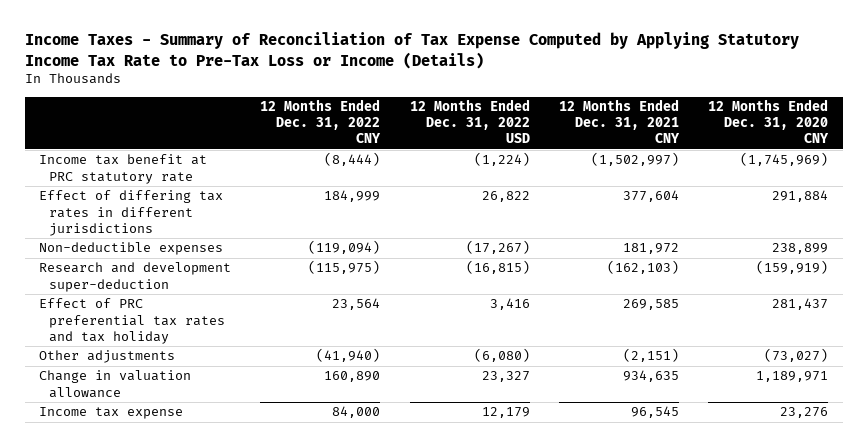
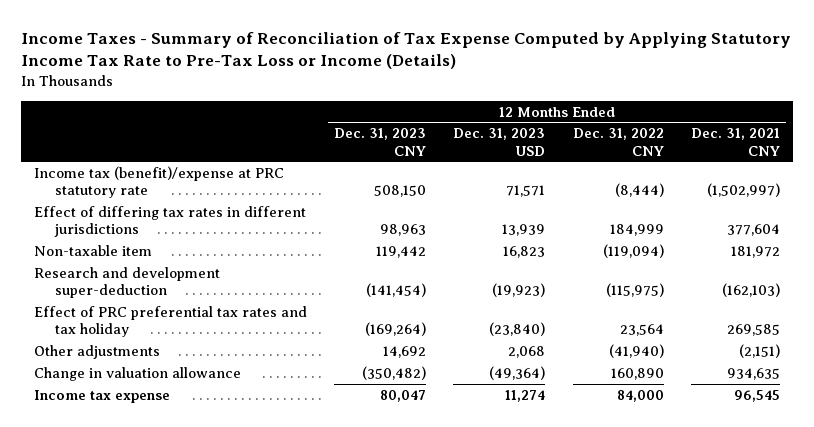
- | 12 Months Ended Dec. 31, 2022 CNY | 12 Months Ended Dec. 31, 2022 USD | 12 Months Ended Dec. 31, 2021 CNY | 12 Months Ended Dec. 31, 2020 CNY
+ | 12 Months Ended Dec. 31, 2023 CNY | 12 Months Ended Dec. 31, 2023 USD | 12 Months Ended Dec. 31, 2022 CNY | 12 Months Ended Dec. 31, 2021 CNY
- Income tax benefit at PRC statutory rate | (8,444) | (1,224) | (1,502,997) | (1,745,969)
+ Income tax (benefit)/expense at PRC statutory rate | 508,150 | 71,571 | (8,444) | (1,502,997)
- Non-deductible expenses | (119,094) | (17,267) | 181,972 | 238,899
+ Non-taxable item | 119,442 | 16,823 | (119,094) | 181,972

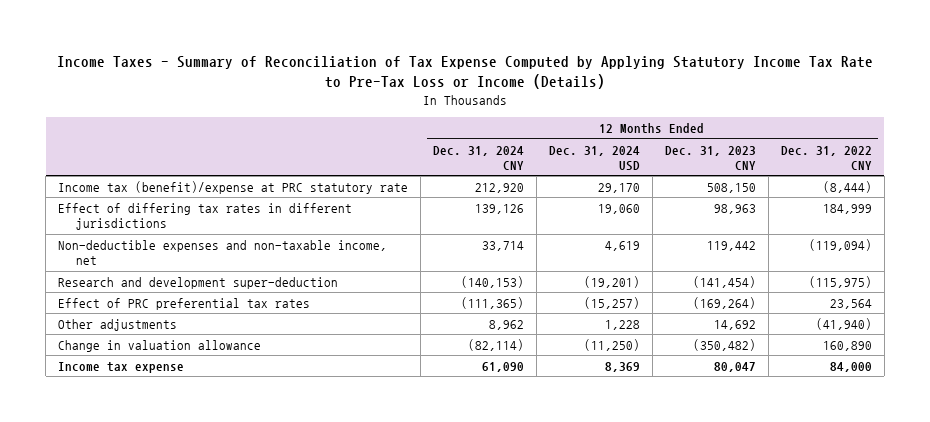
- | 12 Months Ended Dec. 31, 2023 CNY | 12 Months Ended Dec. 31, 2023 USD | 12 Months Ended Dec. 31, 2022 CNY | 12 Months Ended Dec. 31, 2021 CNY
+ | 12 Months Ended Dec. 31, 2024 CNY | 12 Months Ended Dec. 31, 2024 USD | 12 Months Ended Dec. 31, 2023 CNY | 12 Months Ended Dec. 31, 2022 CNY
- Non-taxable item | 119,442 | 16,823 | (119,094) | 181,972
+ Non-deductible expenses and non-taxable income, net | 33,714 | 4,619 | 119,442 | (119,094)
- Effect of PRC preferential tax rates and tax holiday | (169,264) | (23,840) | 23,564 | 269,585
+ Effect of PRC preferential tax rates | (111,365) | (15,257) | (169,264) | 23,564

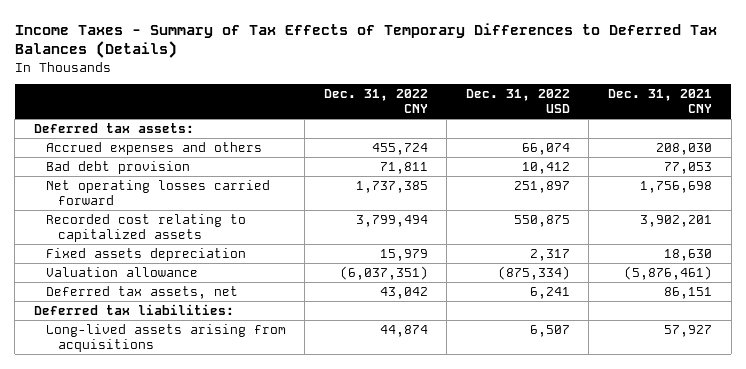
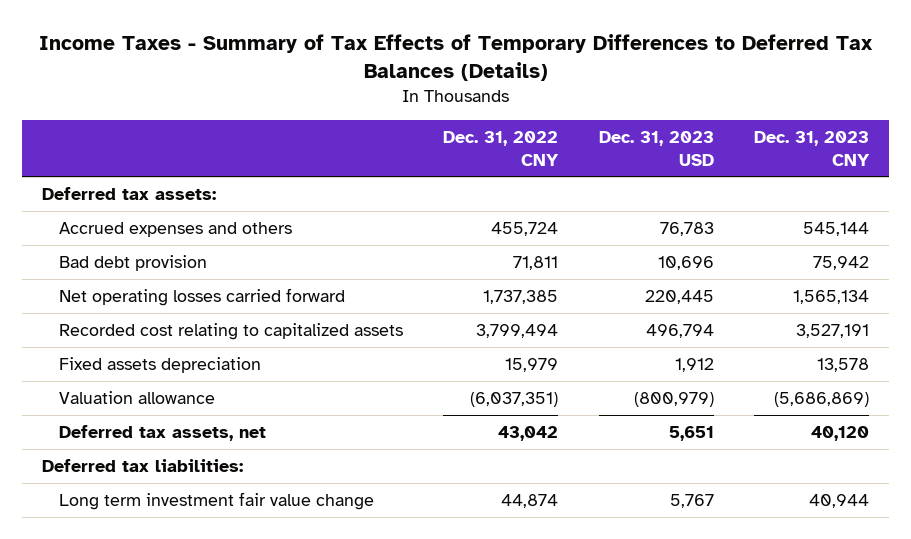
- | Dec. 31, 2022 CNY | Dec. 31, 2022 USD | Dec. 31, 2021 CNY
+ | Dec. 31, 2022 CNY | Dec. 31, 2023 USD | Dec. 31, 2023 CNY
- Long-lived assets arising from acquisitions | 44,874 | 6,507 | 57,927
+ Long term investment fair value change | 44,874 | 5,767 | 40,944

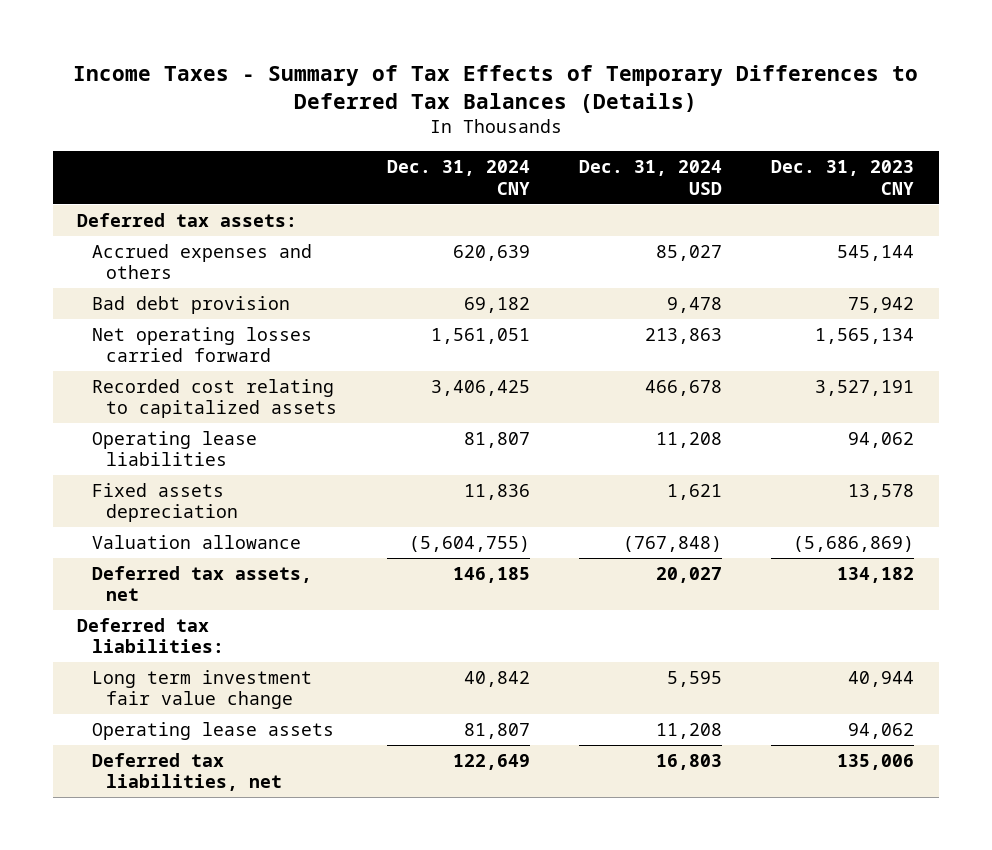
- | Dec. 31, 2022 CNY | Dec. 31, 2023 USD | Dec. 31, 2023 CNY
+ | Dec. 31, 2024 CNY | Dec. 31, 2024 USD | Dec. 31, 2023 CNY
+ Operating lease liabilities | 81,807 | 11,208 | 94,062
- Deferred tax assets, net | 43,042 | 5,651 | 40,120
+ Deferred tax assets, net | 146,185 | 20,027 | 134,182
+ Operating lease assets | 81,807 | 11,208 | 94,062
+ Deferred tax liabilities, net | 122,649 | 16,803 | 135,006

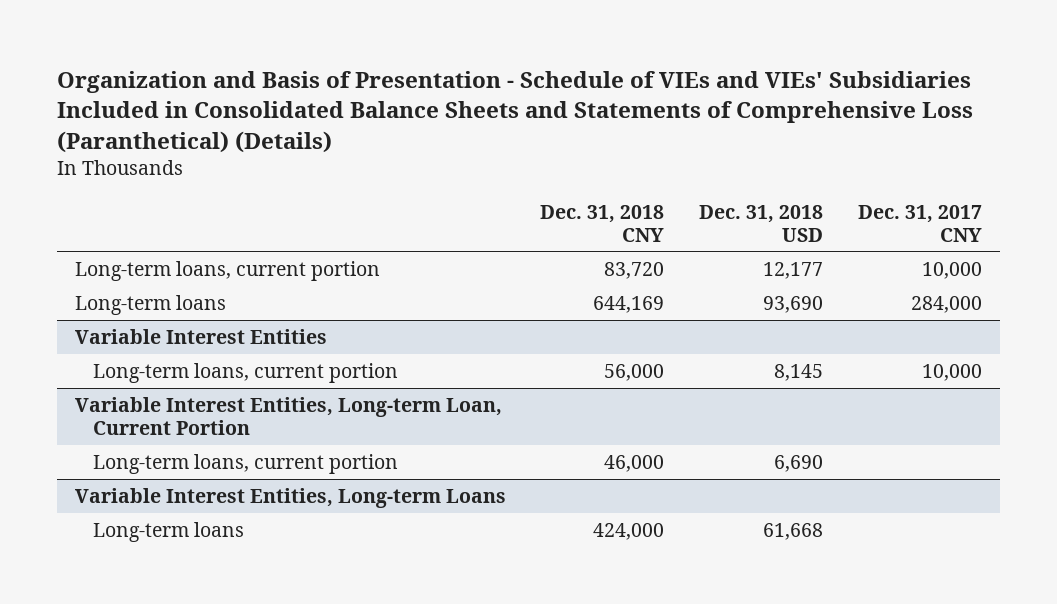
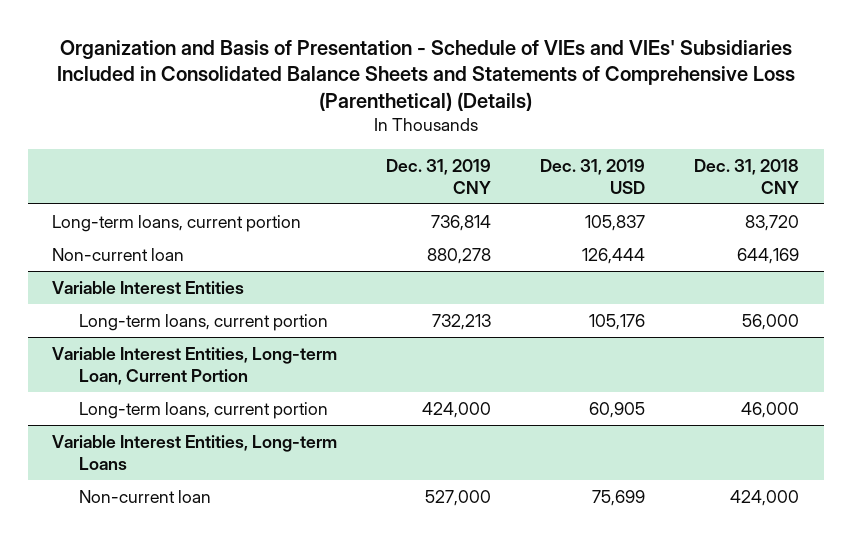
- Organization and Basis of Presentation - Schedule of VIEs and VIEs' Subsidiaries Included in Consolidated Balance Sheets and Statements of Comprehensive Loss (Paranthetical) (Details)
+ Organization and Basis of Presentation - Schedule of VIEs and VIEs' Subsidiaries Included in Consolidated Balance Sheets and Statements of Comprehensive Loss (Parenthetical) (Details)
- | Dec. 31, 2018 CNY | Dec. 31, 2018 USD | Dec. 31, 2017 CNY
+ | Dec. 31, 2019 CNY | Dec. 31, 2019 USD | Dec. 31, 2018 CNY
- Long-term loans | 644,169 | 93,690 | 284,000
+ Non-current loan | 880,278 | 126,444 | 644,169
@ Variable Interest Entities, Long-term Loans
- Long-term loans | 424,000 | 61,668 |
+ Non-current loan | 527,000 | 75,699 | 424,000

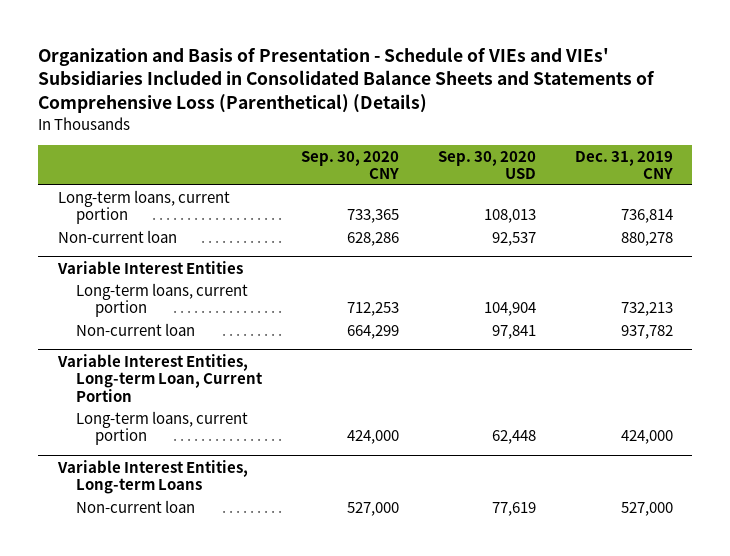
- | Dec. 31, 2019 CNY | Dec. 31, 2019 USD | Dec. 31, 2018 CNY
+ | Sep. 30, 2020 CNY | Sep. 30, 2020 USD | Dec. 31, 2019 CNY
@ Variable Interest Entities
+ Non-current loan | 664,299 | 97,841 | 937,782

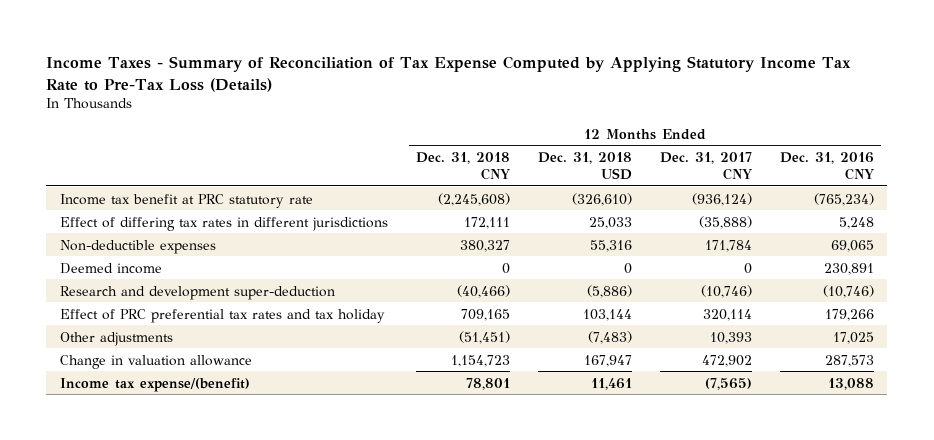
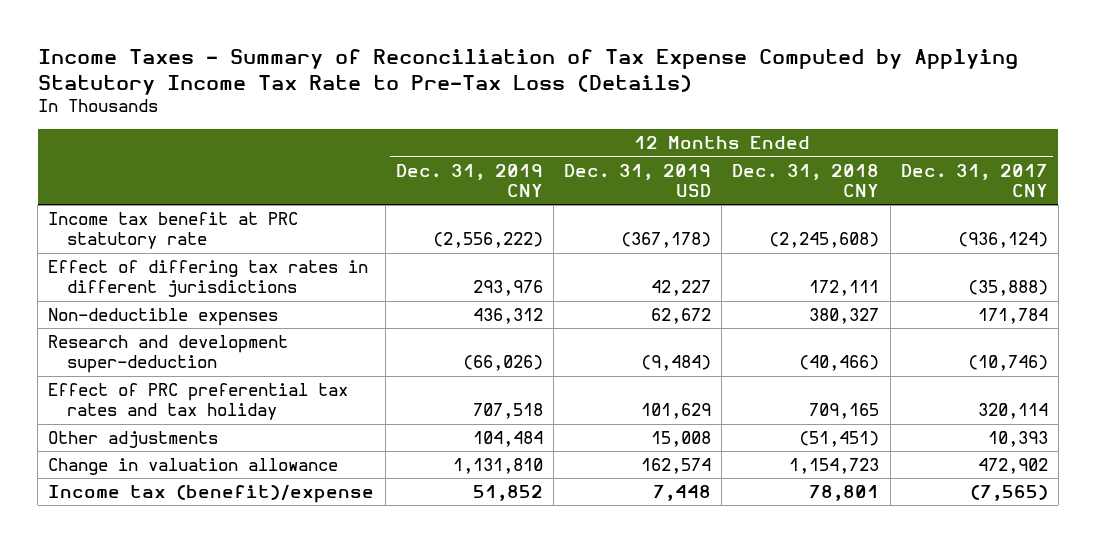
- | 12 Months Ended Dec. 31, 2018 CNY | 12 Months Ended Dec. 31, 2018 USD | 12 Months Ended Dec. 31, 2017 CNY | 12 Months Ended Dec. 31, 2016 CNY
+ | 12 Months Ended Dec. 31, 2019 CNY | 12 Months Ended Dec. 31, 2019 USD | 12 Months Ended Dec. 31, 2018 CNY | 12 Months Ended Dec. 31, 2017 CNY
- Deemed income | 0 | 0 | 0 | 230,891
- Income tax expense/(benefit) | 78,801 | 11,461 | (7,565) | 13,088
+ Income tax (benefit)/expense | 51,852 | 7,448 | 78,801 | (7,565)

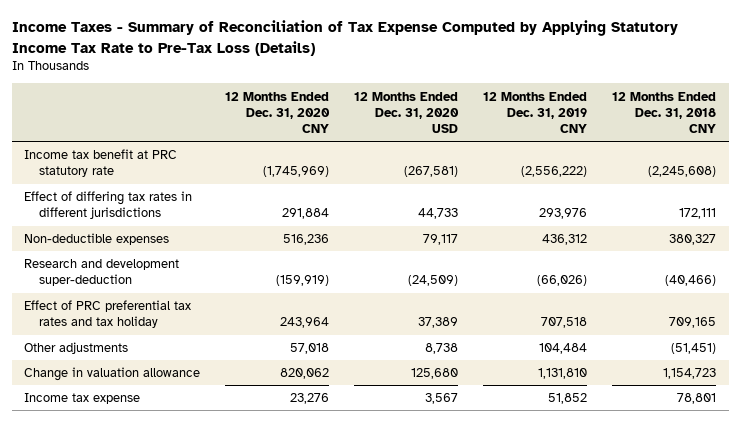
- | 12 Months Ended Dec. 31, 2019 CNY | 12 Months Ended Dec. 31, 2019 USD | 12 Months Ended Dec. 31, 2018 CNY | 12 Months Ended Dec. 31, 2017 CNY
+ | 12 Months Ended Dec. 31, 2020 CNY | 12 Months Ended Dec. 31, 2020 USD | 12 Months Ended Dec. 31, 2019 CNY | 12 Months Ended Dec. 31, 2018 CNY
- Income tax (benefit)/expense | 51,852 | 7,448 | 78,801 | (7,565)
+ Income tax expense | 23,276 | 3,567 | 51,852 | 78,801

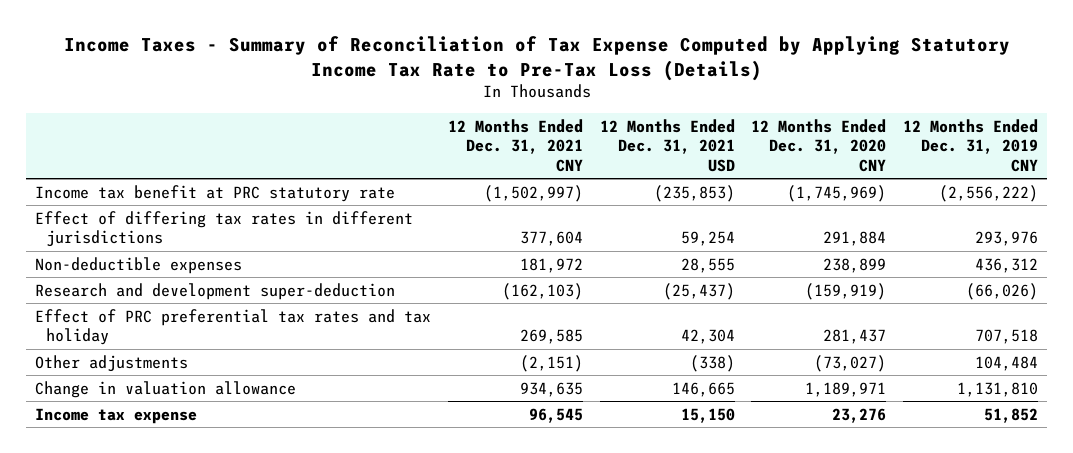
- | 12 Months Ended Dec. 31, 2020 CNY | 12 Months Ended Dec. 31, 2020 USD | 12 Months Ended Dec. 31, 2019 CNY | 12 Months Ended Dec. 31, 2018 CNY
+ | 12 Months Ended Dec. 31, 2021 CNY | 12 Months Ended Dec. 31, 2021 USD | 12 Months Ended Dec. 31, 2020 CNY | 12 Months Ended Dec. 31, 2019 CNY
- Non-deductible expenses | 516,236 | 79,117 | 436,312 | 380,327
+ Non-deductible expenses | 181,972 | 28,555 | 238,899 | 436,312
- Effect of PRC preferential tax rates and tax holiday | 243,964 | 37,389 | 707,518 | 709,165
- Other adjustments | 57,018 | 8,738 | 104,484 | (51,451)
- Change in valuation allowance | 820,062 | 125,680 | 1,131,810 | 1,154,723
+ Effect of PRC preferential tax rates and tax holiday | 269,585 | 42,304 | 281,437 | 707,518
+ Other adjustments | (2,151) | (338) | (73,027) | 104,484
+ Change in valuation allowance | 934,635 | 146,665 | 1,189,971 | 1,131,810

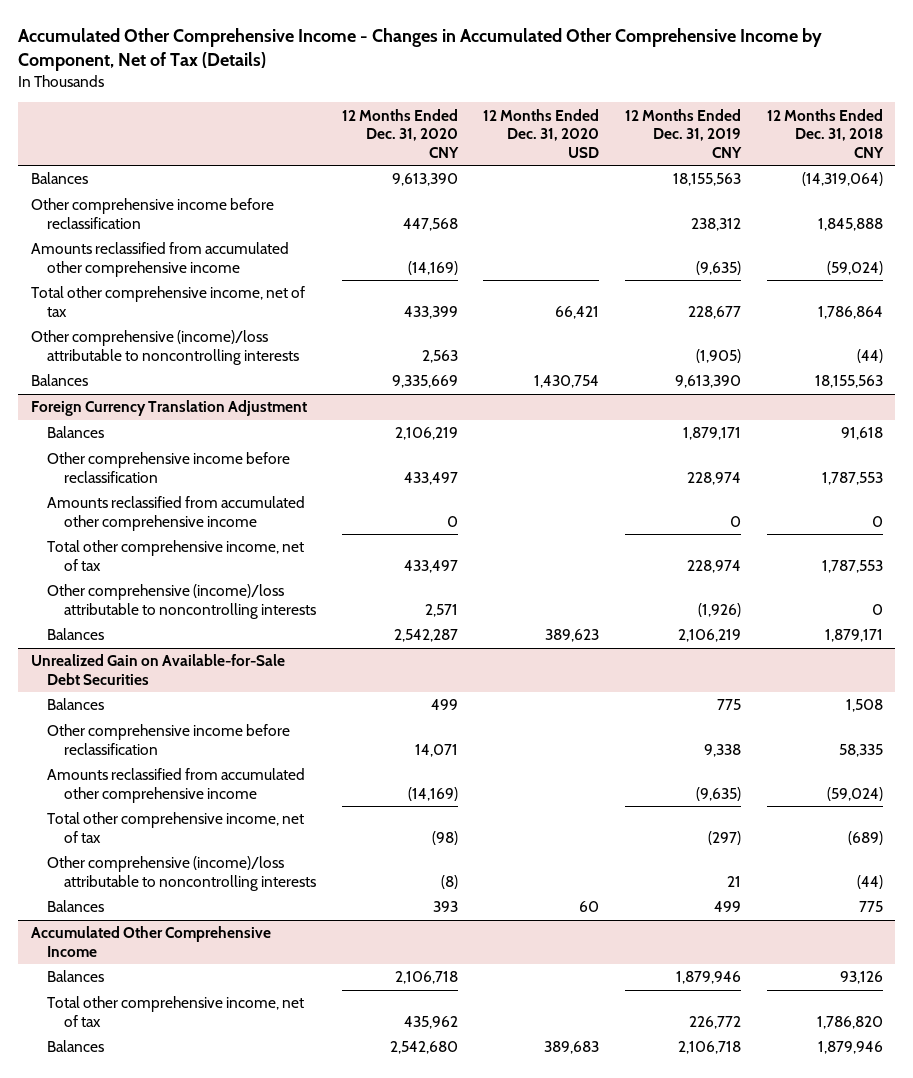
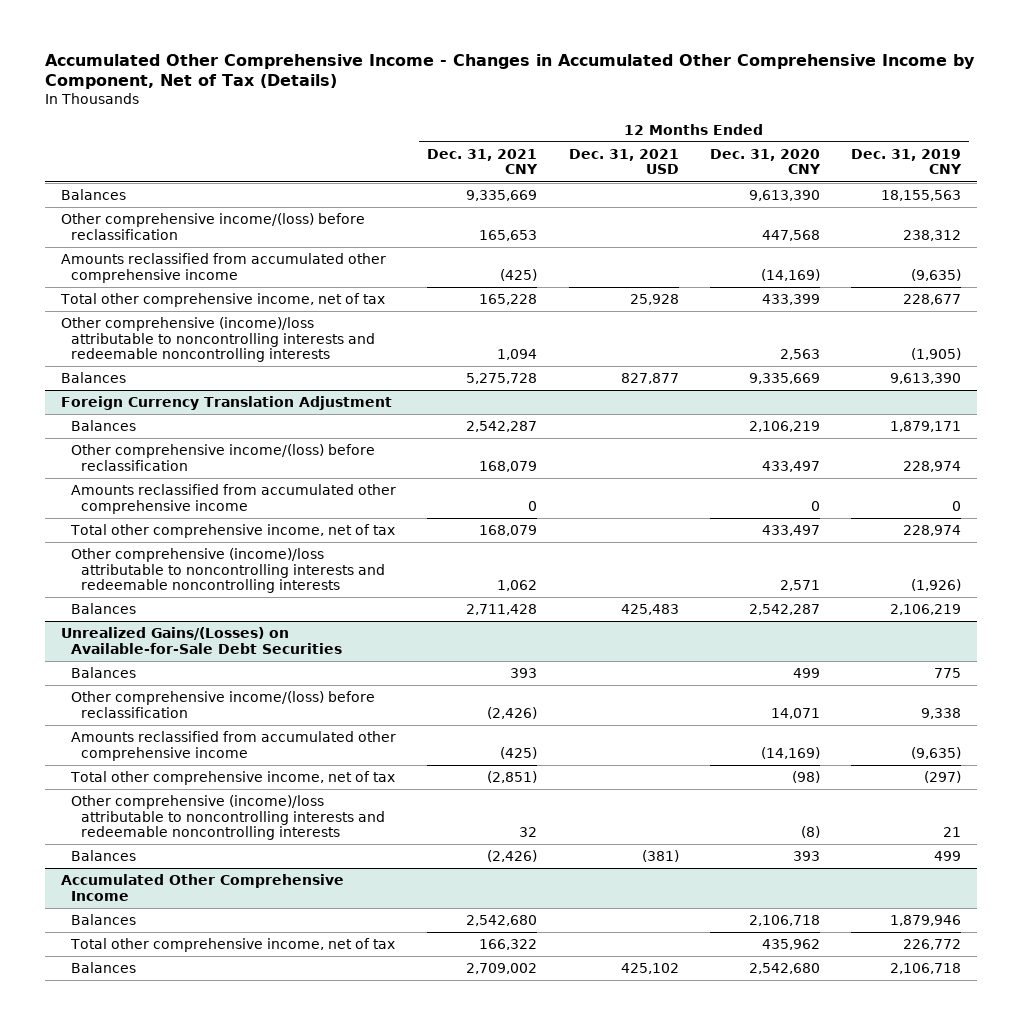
- | 12 Months Ended Dec. 31, 2020 CNY | 12 Months Ended Dec. 31, 2020 USD | 12 Months Ended Dec. 31, 2019 CNY | 12 Months Ended Dec. 31, 2018 CNY
+ | 12 Months Ended Dec. 31, 2021 CNY | 12 Months Ended Dec. 31, 2021 USD | 12 Months Ended Dec. 31, 2020 CNY | 12 Months Ended Dec. 31, 2019 CNY
- Other comprehensive income before reclassification | 447,568 | | 238,312 | 1,845,888
+ Other comprehensive income/(loss) before reclassification | 165,653 | | 447,568 | 238,312
- Other comprehensive (income)/loss attributable to noncontrolling interests | 2,563 | | (1,905) | (44)
+ Other comprehensive (income)/loss attributable to noncontrolling interests and redeemable noncontrolling interests | 1,094 | | 2,563 | (1,905)
@ Foreign Currency Translation Adjustment
- Other comprehensive income before reclassification | 433,497 | | 228,974 | 1,787,553
+ Other comprehensive income/(loss) before reclassification | 168,079 | | 433,497 | 228,974
- Other comprehensive (income)/loss attributable to noncontrolling interests | 2,571 | | (1,926) | 0
+ Other comprehensive (income)/loss attributable to noncontrolling interests and redeemable noncontrolling interests | 1,062 | | 2,571 | (1,926)
- Unrealized Gain on Available-for-Sale Debt Securities
+ Unrealized Gains/(Losses) on Available-for-Sale Debt Securities
- Other comprehensive income before reclassification | 14,071 | | 9,338 | 58,335
+ Other comprehensive income/(loss) before reclassification | (2,426) | | 14,071 | 9,338
- Other comprehensive (income)/loss attributable to noncontrolling interests | (8) | | 21 | (44)
+ Other comprehensive (income)/loss attributable to noncontrolling interests and redeemable noncontrolling interests | 32 | | (8) | 21

